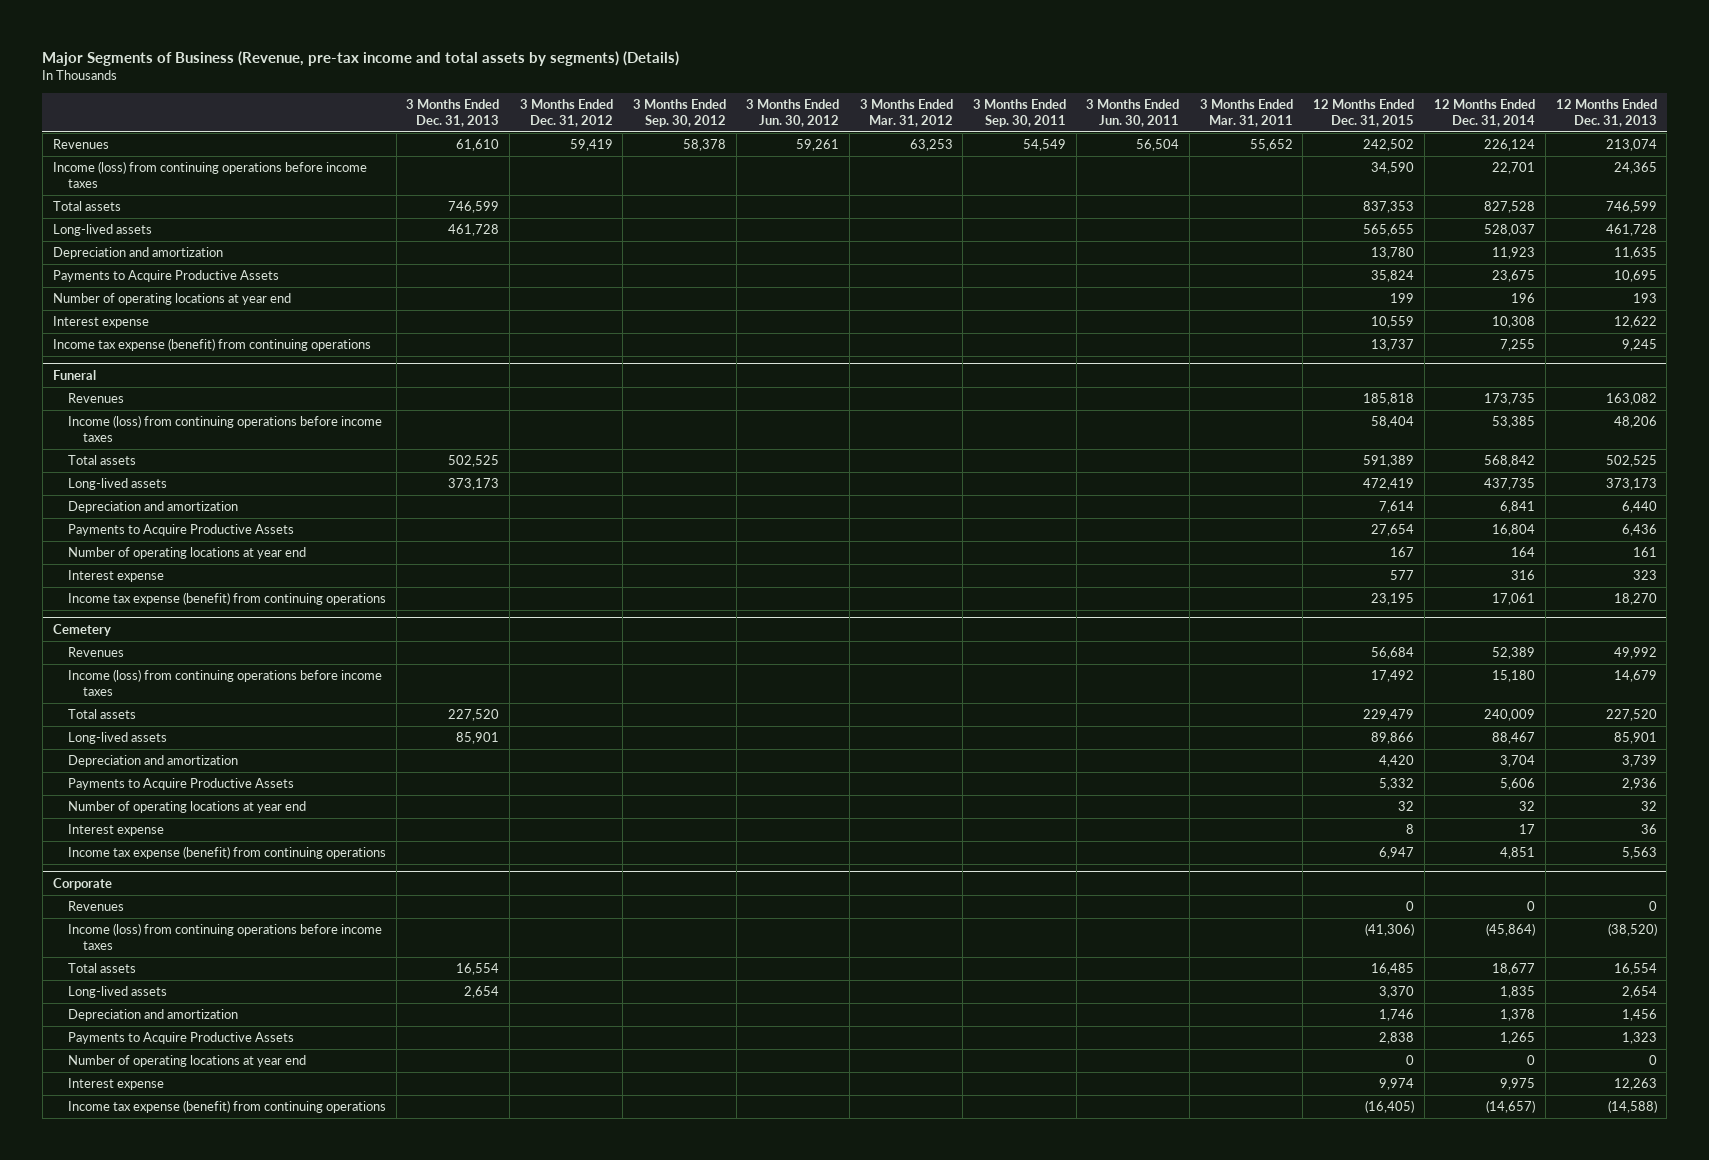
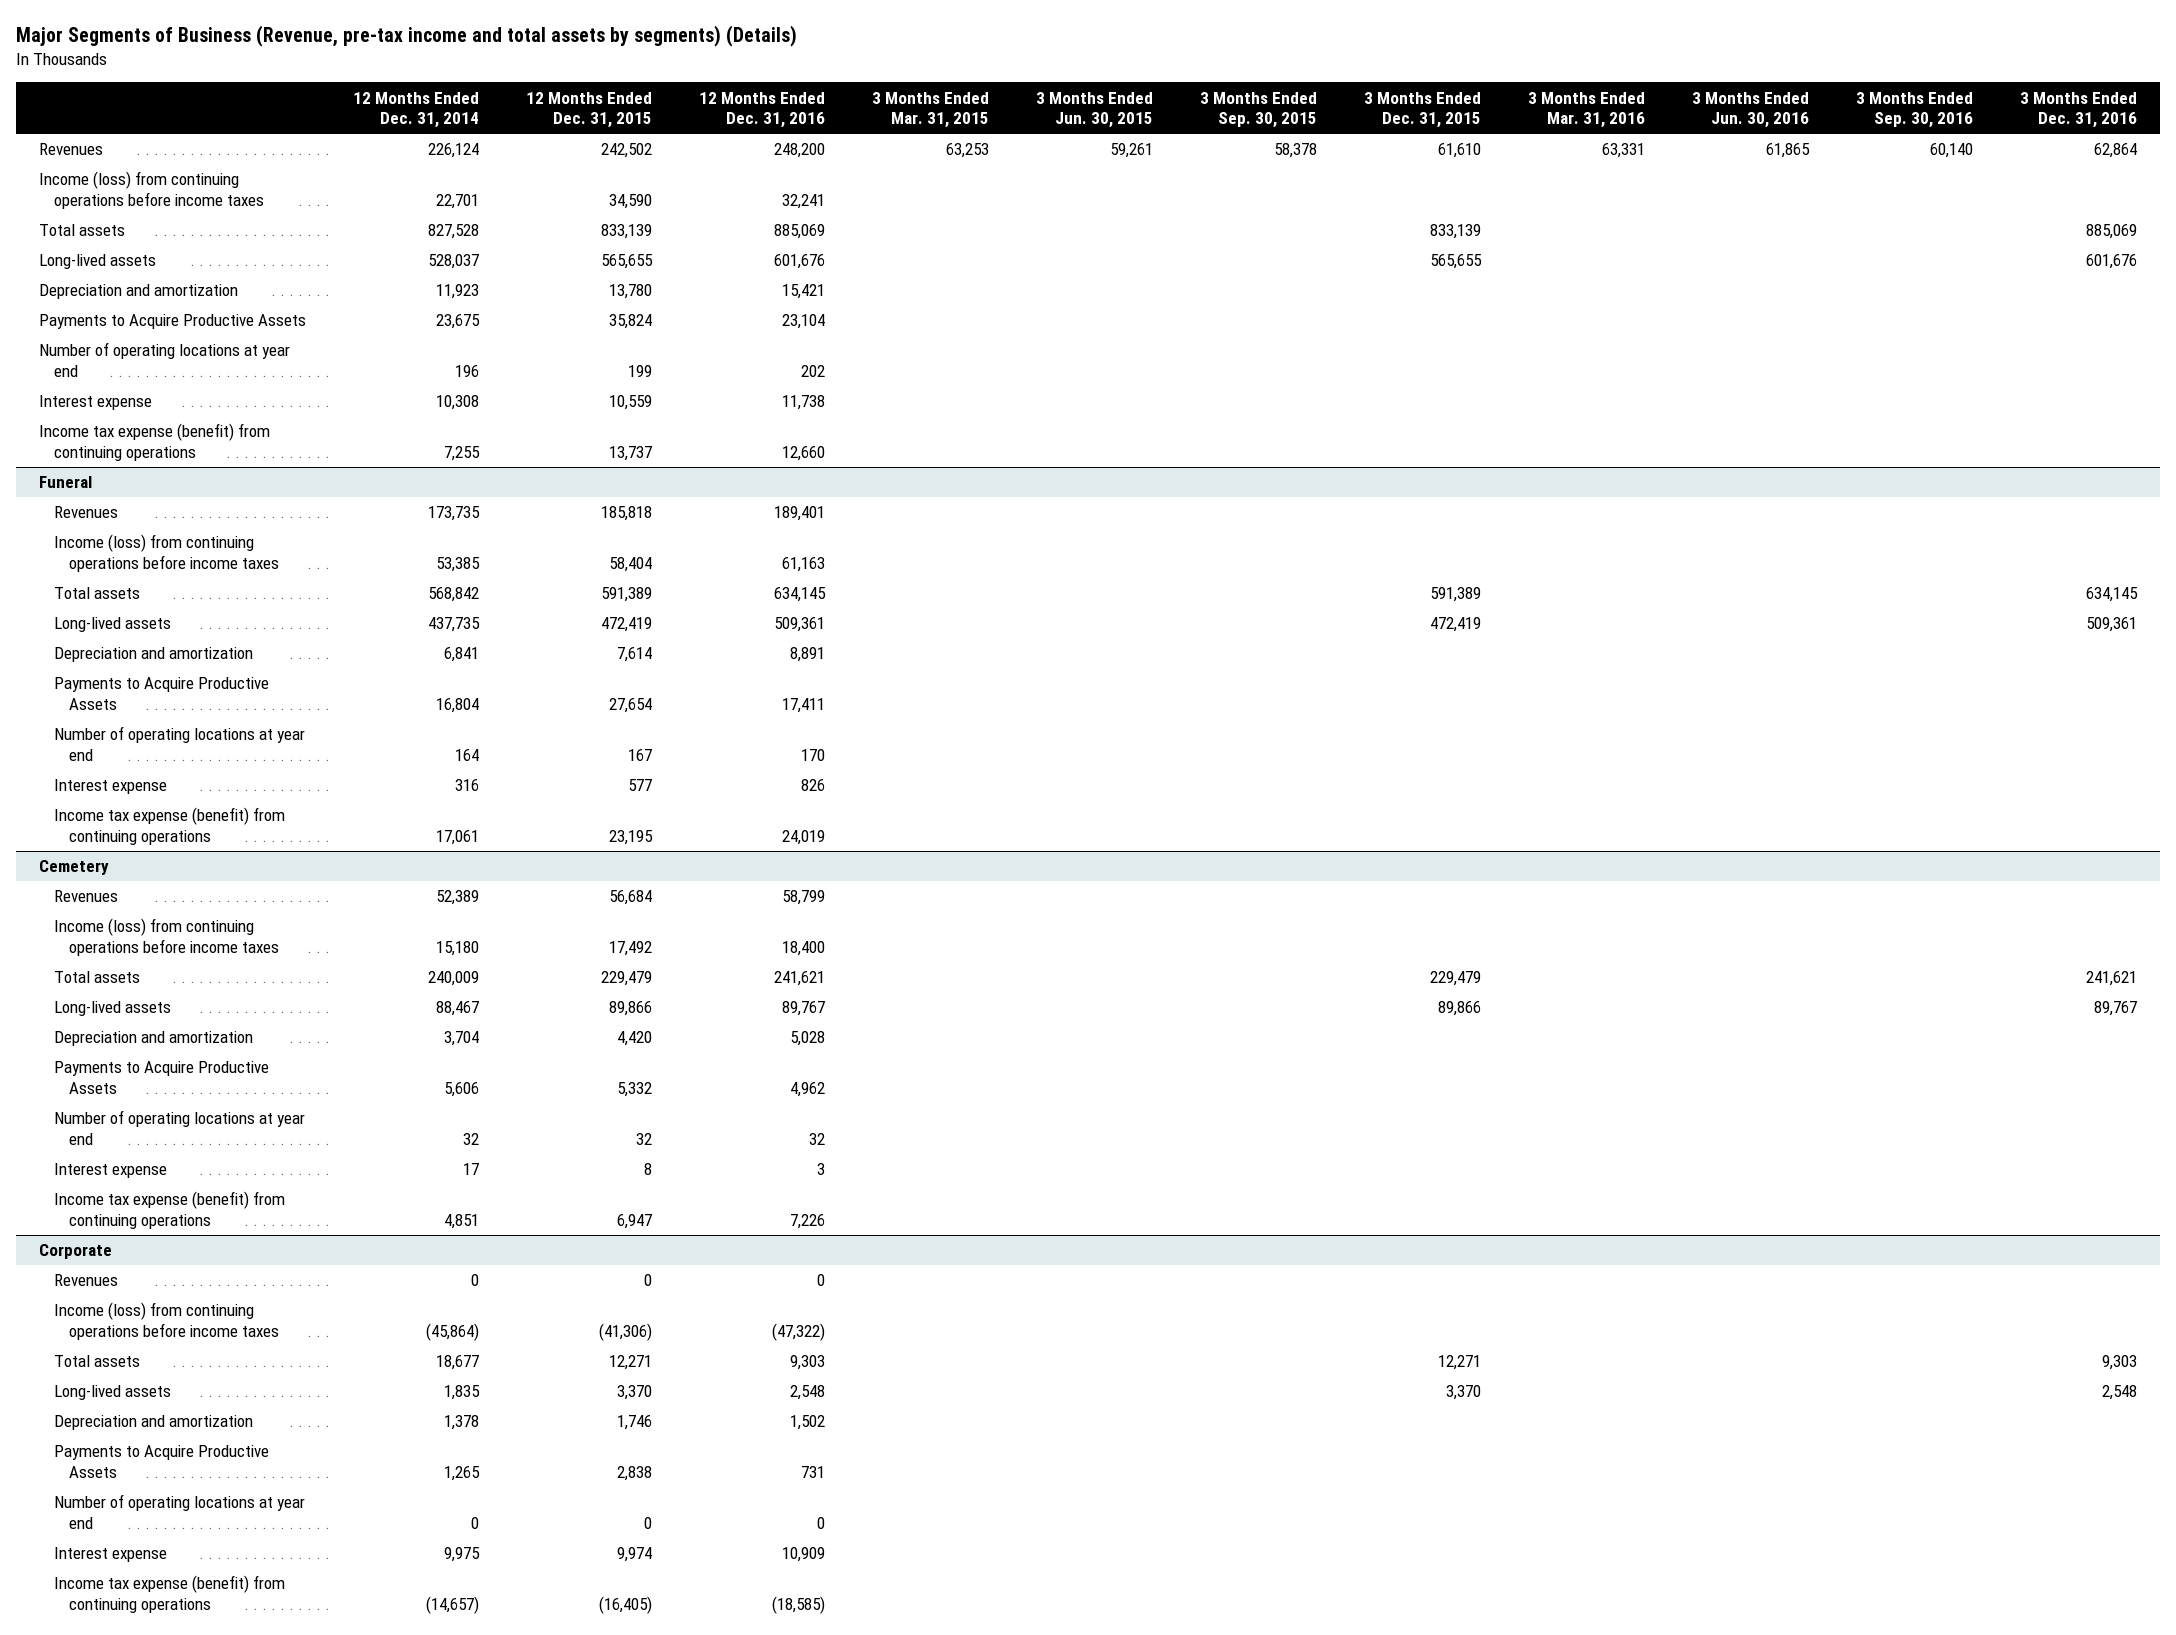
- | 3 Months Ended Dec. 31, 2013 | 3 Months Ended Dec. 31, 2012 | 3 Months Ended Sep. 30, 2012 | 3 Months Ended Jun. 30, 2012 | 3 Months Ended Mar. 31, 2012 | 3 Months Ended Sep. 30, 2011 | 3 Months Ended Jun. 30, 2011 | 3 Months Ended Mar. 31, 2011 | 12 Months Ended Dec. 31, 2015 | 12 Months Ended Dec. 31, 2014 | 12 Months Ended Dec. 31, 2013
+ | 12 Months Ended Dec. 31, 2014 | 12 Months Ended Dec. 31, 2015 | 12 Months Ended Dec. 31, 2016 | 3 Months Ended Mar. 31, 2015 | 3 Months Ended Jun. 30, 2015 | 3 Months Ended Sep. 30, 2015 | 3 Months Ended Dec. 31, 2015 | 3 Months Ended Mar. 31, 2016 | 3 Months Ended Jun. 30, 2016 | 3 Months Ended Sep. 30, 2016 | 3 Months Ended Dec. 31, 2016
- Total assets | 746,599 | | | | | | | | 837,353 | 827,528 | 746,599
+ Total assets | 827,528 | 833,139 | 885,069 | | | | 833,139 | | | | 885,069
@ Corporate
- Total assets | 16,554 | | | | | | | | 16,485 | 18,677 | 16,554
+ Total assets | 18,677 | 12,271 | 9,303 | | | | 12,271 | | | | 9,303

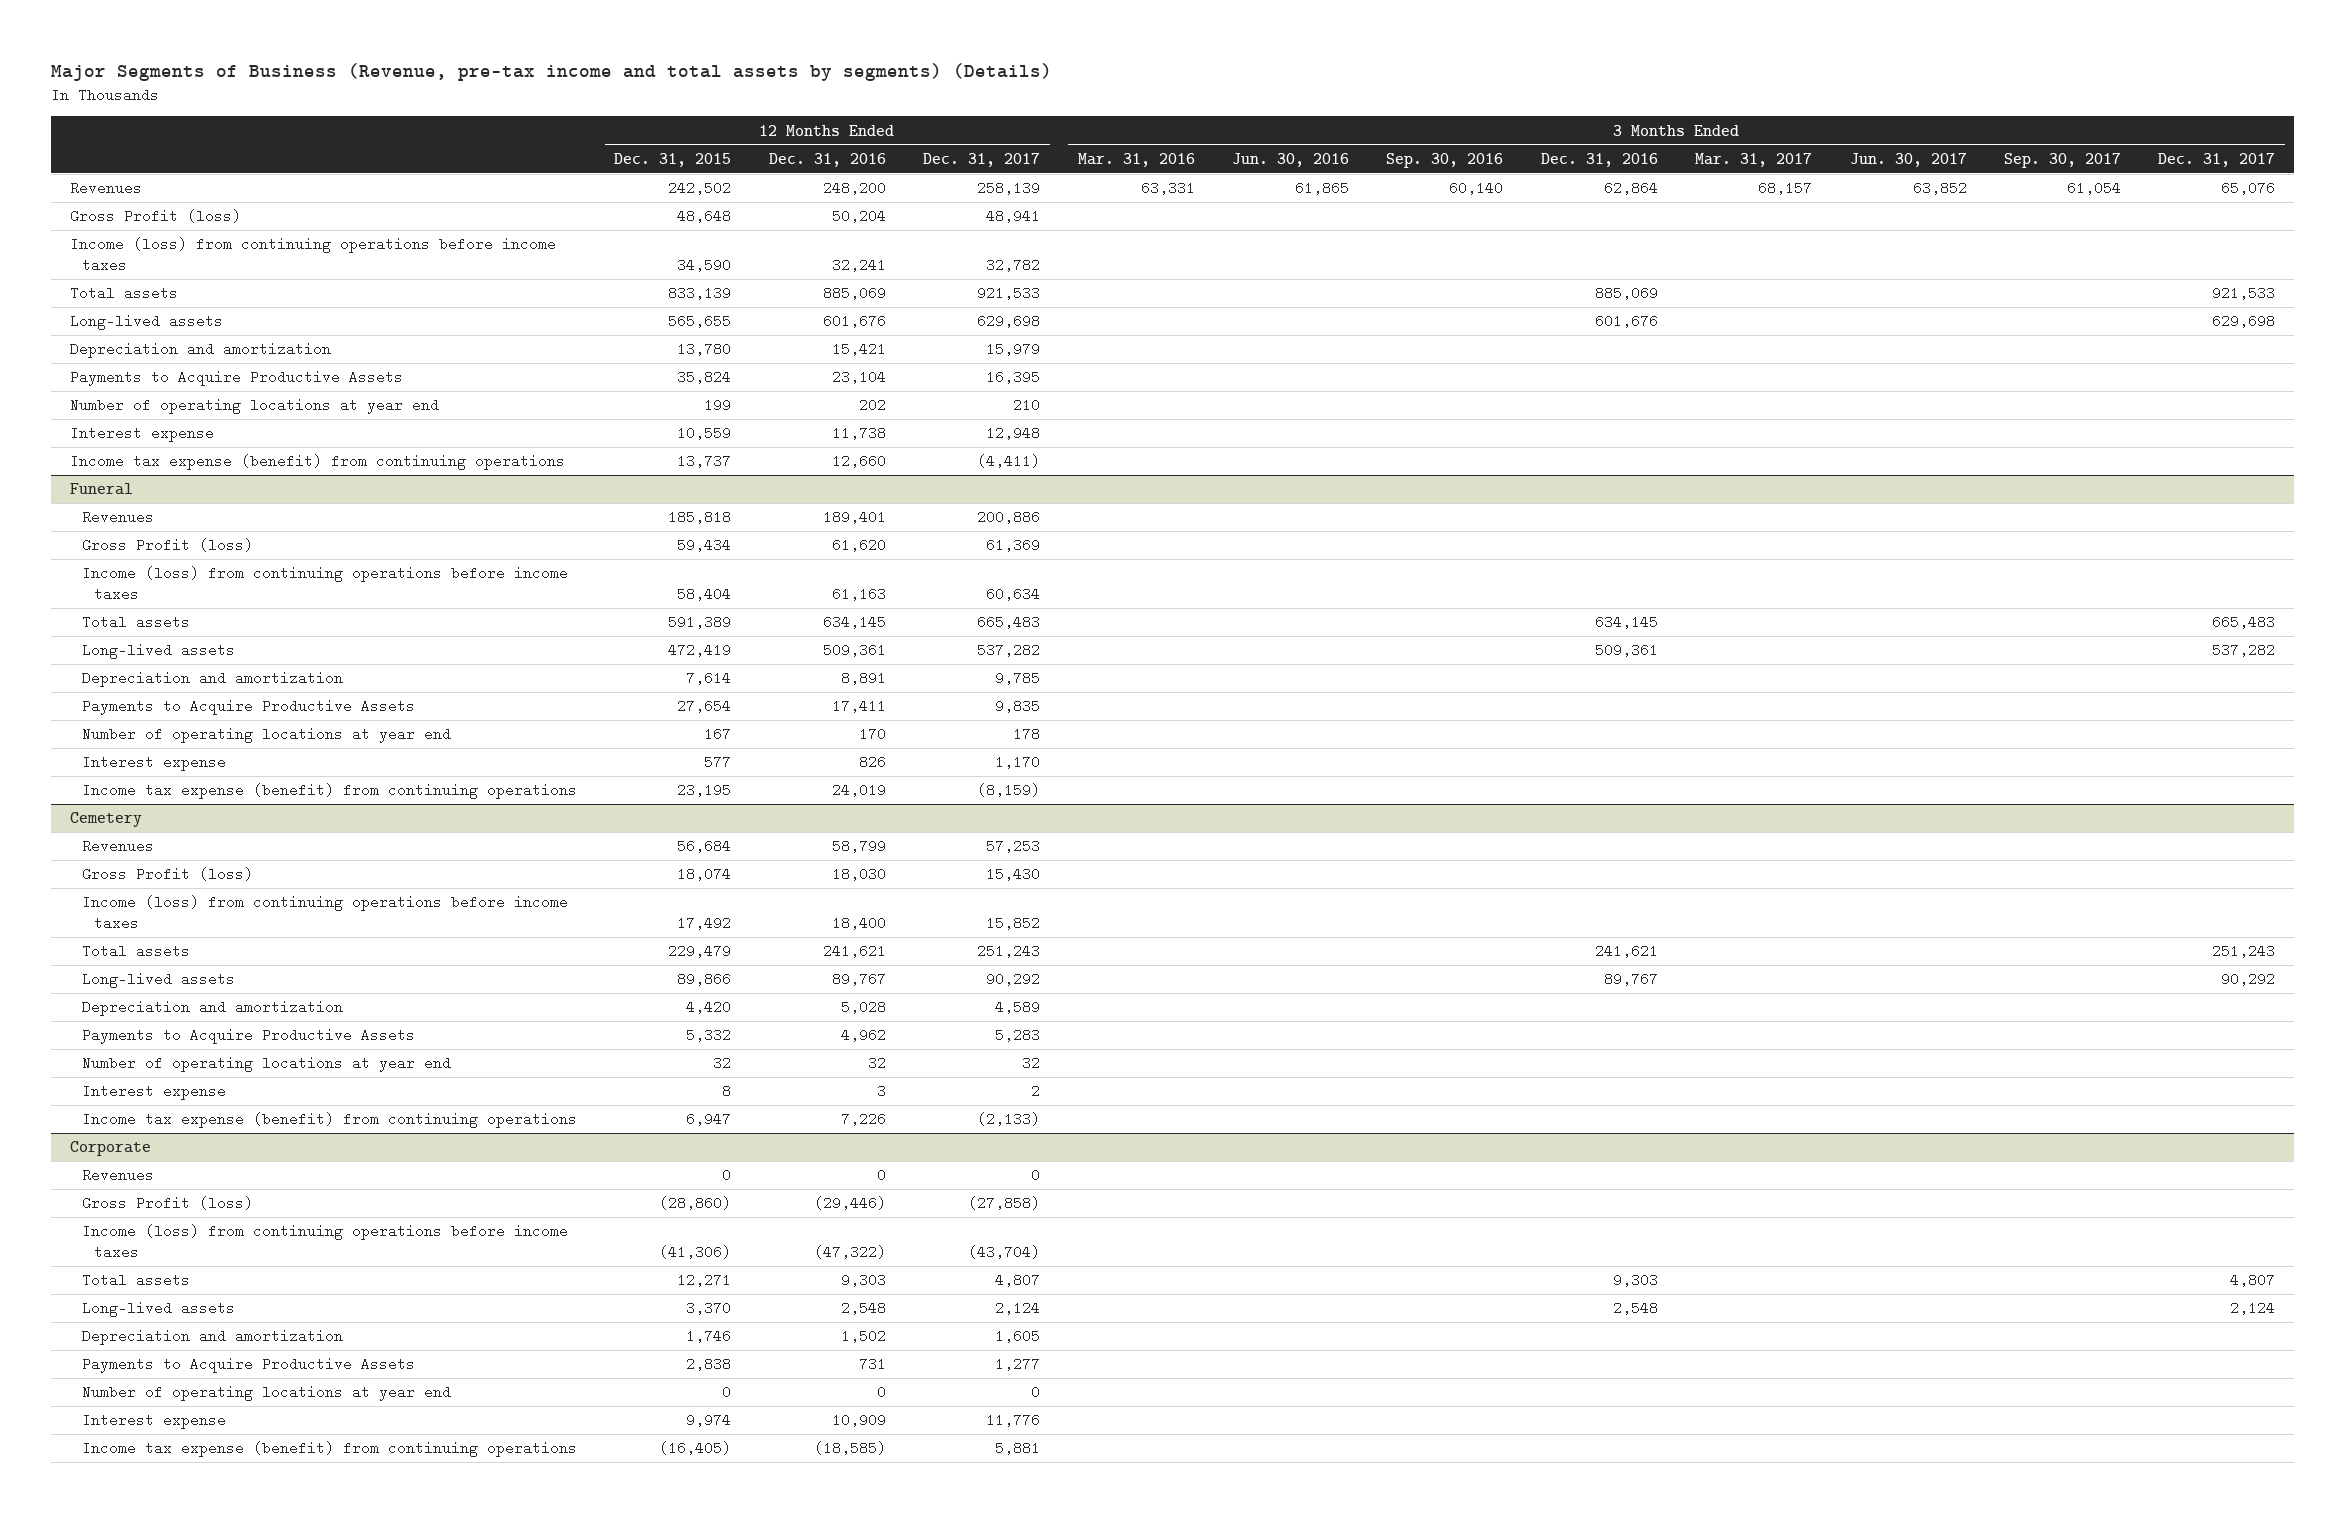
- | 12 Months Ended Dec. 31, 2014 | 12 Months Ended Dec. 31, 2015 | 12 Months Ended Dec. 31, 2016 | 3 Months Ended Mar. 31, 2015 | 3 Months Ended Jun. 30, 2015 | 3 Months Ended Sep. 30, 2015 | 3 Months Ended Dec. 31, 2015 | 3 Months Ended Mar. 31, 2016 | 3 Months Ended Jun. 30, 2016 | 3 Months Ended Sep. 30, 2016 | 3 Months Ended Dec. 31, 2016
+ | 12 Months Ended Dec. 31, 2015 | 12 Months Ended Dec. 31, 2016 | 12 Months Ended Dec. 31, 2017 | 3 Months Ended Mar. 31, 2016 | 3 Months Ended Jun. 30, 2016 | 3 Months Ended Sep. 30, 2016 | 3 Months Ended Dec. 31, 2016 | 3 Months Ended Mar. 31, 2017 | 3 Months Ended Jun. 30, 2017 | 3 Months Ended Sep. 30, 2017 | 3 Months Ended Dec. 31, 2017
+ Gross Profit (loss) | 48,648 | 50,204 | 48,941 | | | | | | | |
@ Funeral
+ Gross Profit (loss) | 59,434 | 61,620 | 61,369 | | | | | | | |
@ Cemetery
+ Gross Profit (loss) | 18,074 | 18,030 | 15,430 | | | | | | | |
@ Corporate
+ Gross Profit (loss) | (28,860) | (29,446) | (27,858) | | | | | | | |

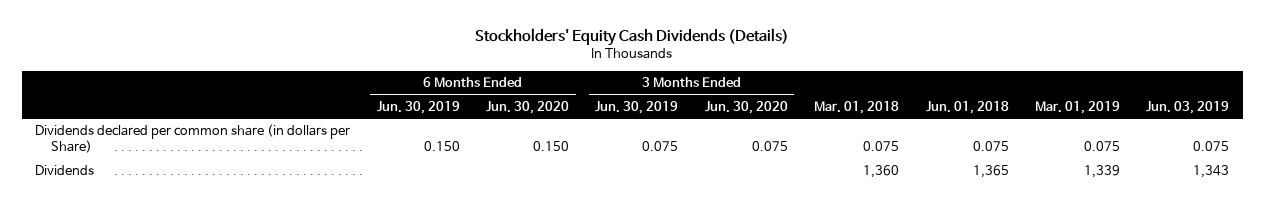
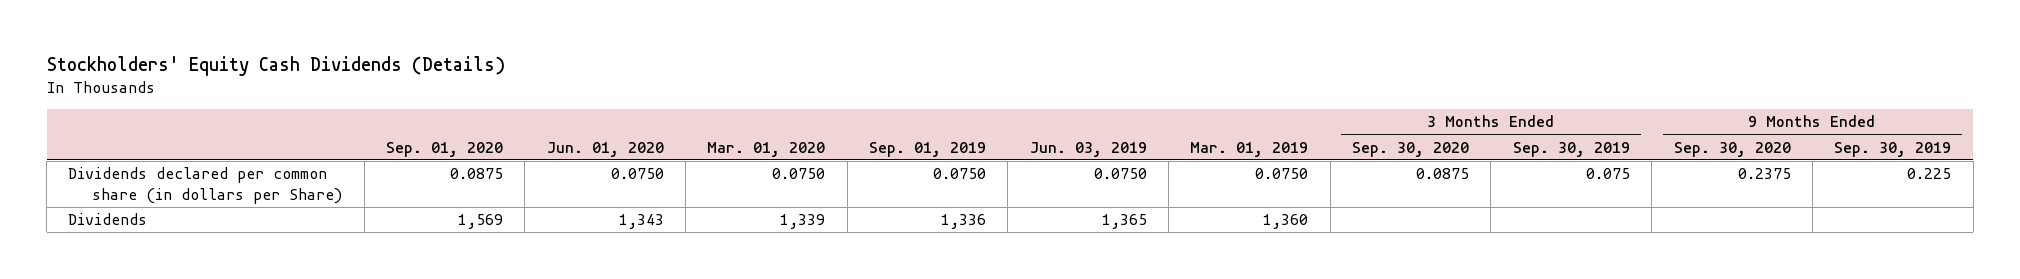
- | 6 Months Ended Jun. 30, 2019 | 6 Months Ended Jun. 30, 2020 | 3 Months Ended Jun. 30, 2019 | 3 Months Ended Jun. 30, 2020 | Mar. 01, 2018 | Jun. 01, 2018 | Mar. 01, 2019 | Jun. 03, 2019
+ | Sep. 01, 2020 | Jun. 01, 2020 | Mar. 01, 2020 | Sep. 01, 2019 | Jun. 03, 2019 | Mar. 01, 2019 | 3 Months Ended Sep. 30, 2020 | 3 Months Ended Sep. 30, 2019 | 9 Months Ended Sep. 30, 2020 | 9 Months Ended Sep. 30, 2019
- Dividends declared per common share (in dollars per Share) | 0.150 | 0.150 | 0.075 | 0.075 | 0.075 | 0.075 | 0.075 | 0.075
- Dividends | | | | | 1,360 | 1,365 | 1,339 | 1,343
+ Dividends declared per common share (in dollars per Share) | 0.0875 | 0.0750 | 0.0750 | 0.0750 | 0.0750 | 0.0750 | 0.0875 | 0.075 | 0.2375 | 0.225
+ Dividends | 1,569 | 1,343 | 1,339 | 1,336 | 1,365 | 1,360 | | | |

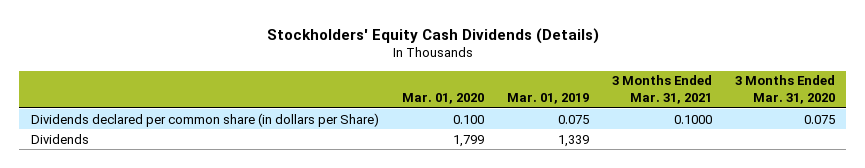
- | Sep. 01, 2020 | Jun. 01, 2020 | Mar. 01, 2020 | Sep. 01, 2019 | Jun. 03, 2019 | Mar. 01, 2019 | 3 Months Ended Sep. 30, 2020 | 3 Months Ended Sep. 30, 2019 | 9 Months Ended Sep. 30, 2020 | 9 Months Ended Sep. 30, 2019
+ | Mar. 01, 2020 | Mar. 01, 2019 | 3 Months Ended Mar. 31, 2021 | 3 Months Ended Mar. 31, 2020
- Dividends declared per common share (in dollars per Share) | 0.0875 | 0.0750 | 0.0750 | 0.0750 | 0.0750 | 0.0750 | 0.0875 | 0.075 | 0.2375 | 0.225
- Dividends | 1,569 | 1,343 | 1,339 | 1,336 | 1,365 | 1,360 | | | |
+ Dividends declared per common share (in dollars per Share) | 0.100 | 0.075 | 0.1000 | 0.075
+ Dividends | 1,799 | 1,339 | |

